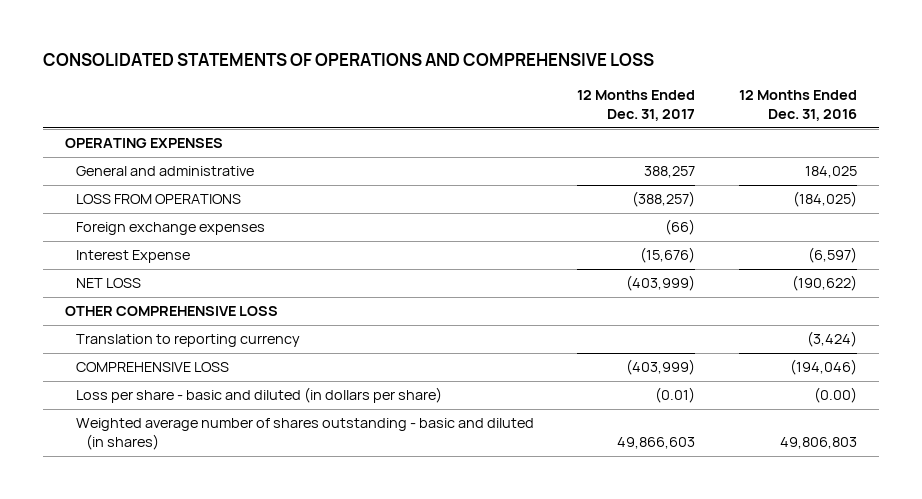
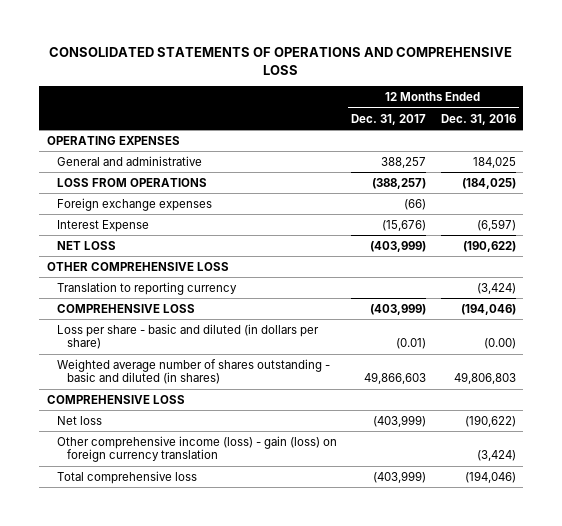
+ COMPREHENSIVE LOSS
+ Net loss | (403,999) | (190,622)
+ Other comprehensive income (loss) - gain (loss) on foreign currency translation | | (3,424)
+ Total comprehensive loss | (403,999) | (194,046)

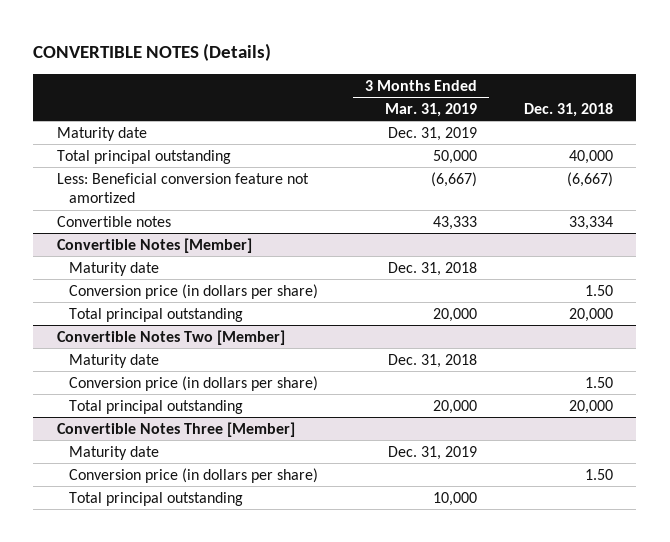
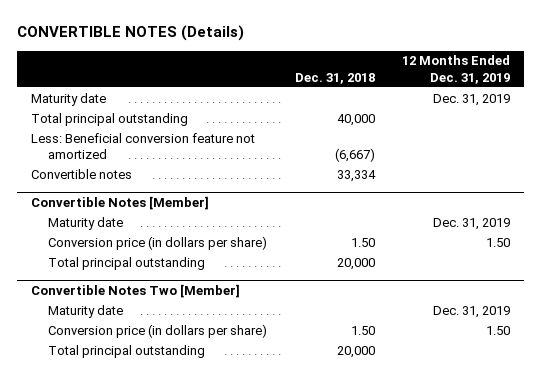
- | 3 Months Ended Mar. 31, 2019 | Dec. 31, 2018
+ | Dec. 31, 2018 | 12 Months Ended Dec. 31, 2019
- Convertible Notes Three [Member]
- Maturity date | Dec. 31, 2019 |
- Conversion price (in dollars per share) | | 1.50
- Total principal outstanding | 10,000 |

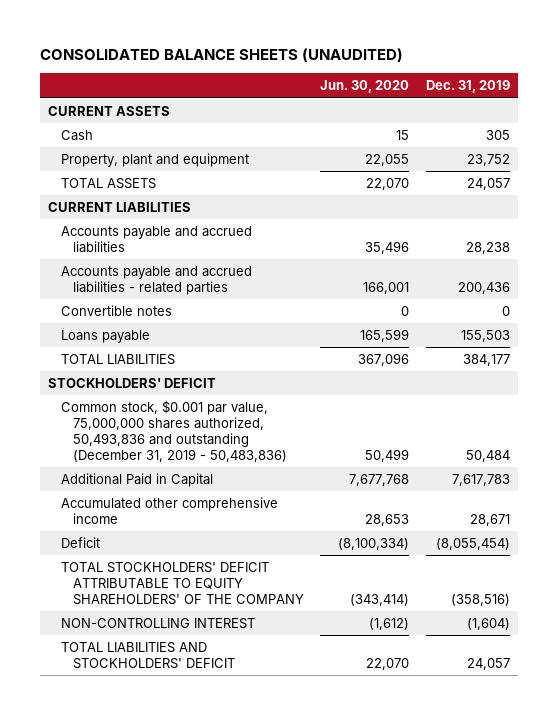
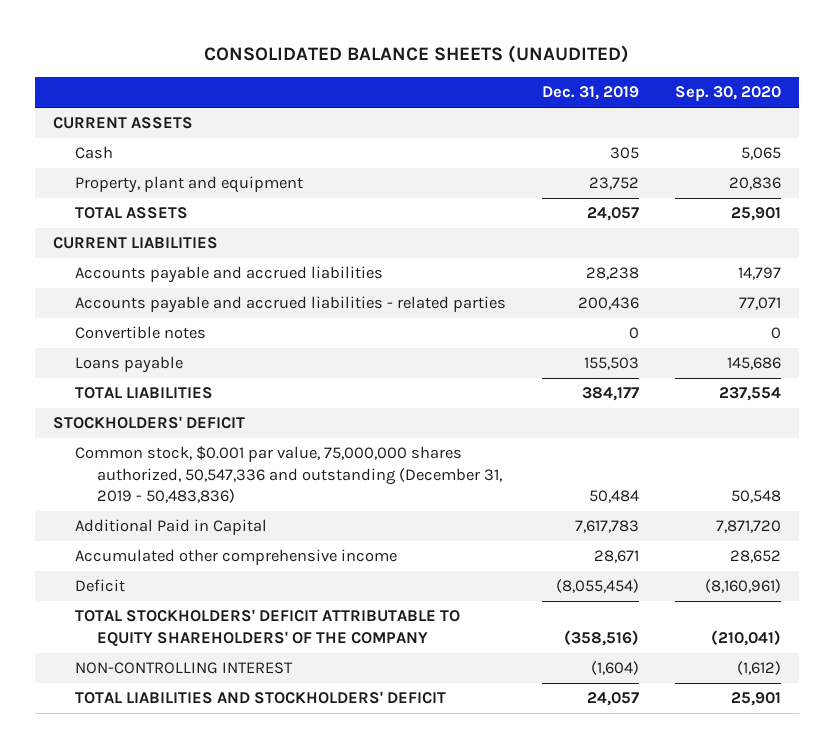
- | Jun. 30, 2020 | Dec. 31, 2019
+ | Dec. 31, 2019 | Sep. 30, 2020
- Common stock, $0.001 par value, 75,000,000 shares authorized, 50,493,836 and outstanding (December 31, 2019 - 50,483,836) | 50,499 | 50,484
+ Common stock, $0.001 par value, 75,000,000 shares authorized, 50,547,336 and outstanding (December 31, 2019 - 50,483,836) | 50,484 | 50,548

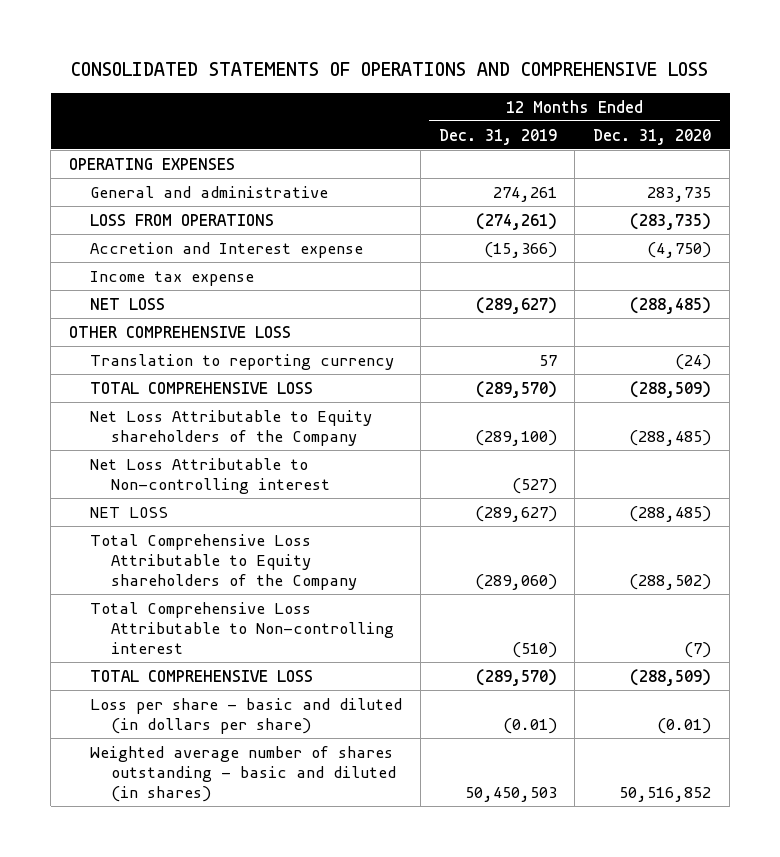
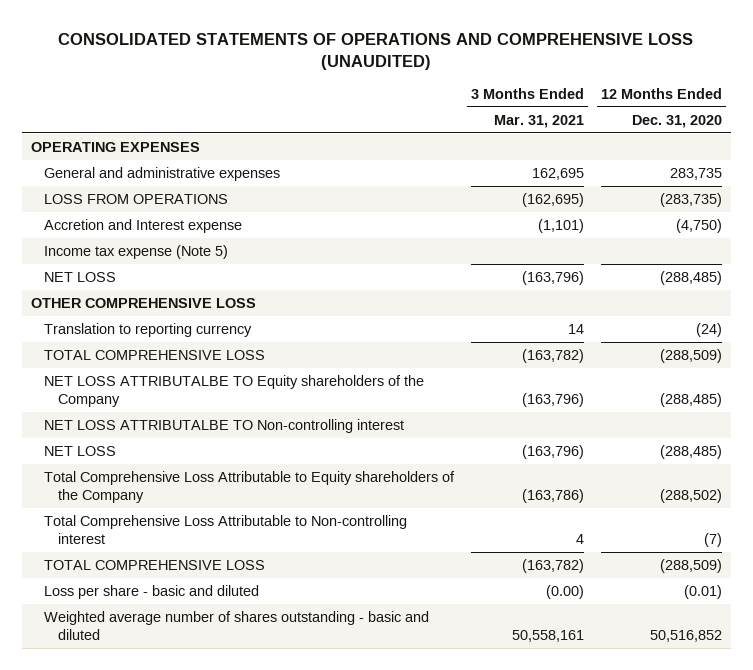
- CONSOLIDATED STATEMENTS OF OPERATIONS AND COMPREHENSIVE LOSS
+ CONSOLIDATED STATEMENTS OF OPERATIONS AND COMPREHENSIVE LOSS (UNAUDITED)
- | 12 Months Ended Dec. 31, 2019 | 12 Months Ended Dec. 31, 2020
+ | 3 Months Ended Mar. 31, 2021 | 12 Months Ended Dec. 31, 2020
- General and administrative | 274,261 | 283,735
+ General and administrative expenses | 162,695 | 283,735
- Income tax expense
+ Income tax expense (Note 5)
- Net Loss Attributable to Equity shareholders of the Company | (289,100) | (288,485)
- Net Loss Attributable to Non-controlling interest | (527) |
+ NET LOSS ATTRIBUTALBE TO Equity shareholders of the Company | (163,796) | (288,485)
+ NET LOSS ATTRIBUTALBE TO Non-controlling interest
- Loss per share - basic and diluted (in dollars per share) | (0.01) | (0.01)
- Weighted average number of shares outstanding - basic and diluted (in shares) | 50,450,503 | 50,516,852
+ Loss per share - basic and diluted | (0.00) | (0.01)
+ Weighted average number of shares outstanding - basic and diluted | 50,558,161 | 50,516,852

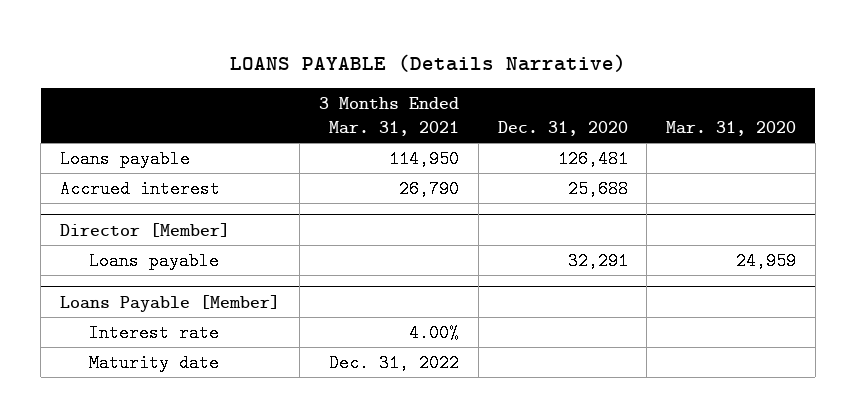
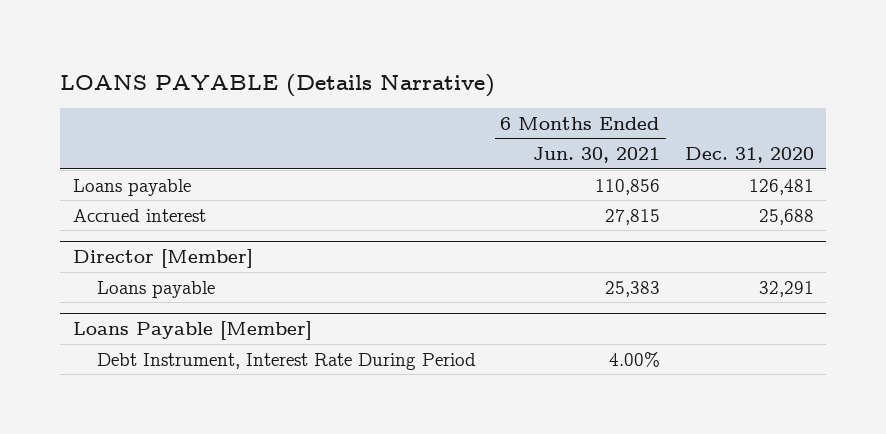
- | 3 Months Ended Mar. 31, 2021 | Dec. 31, 2020 | Mar. 31, 2020
+ | 6 Months Ended Jun. 30, 2021 | Dec. 31, 2020
@ Loans Payable [Member]
- Interest rate | 4.00% | |
- Maturity date | Dec. 31, 2022 | |
+ Debt Instrument, Interest Rate During Period | 4.00% |

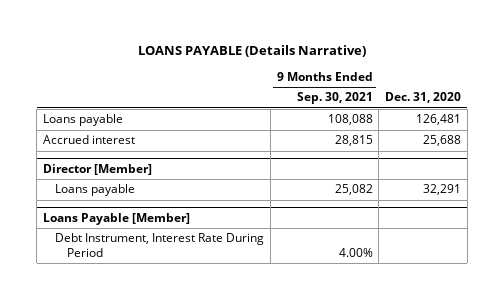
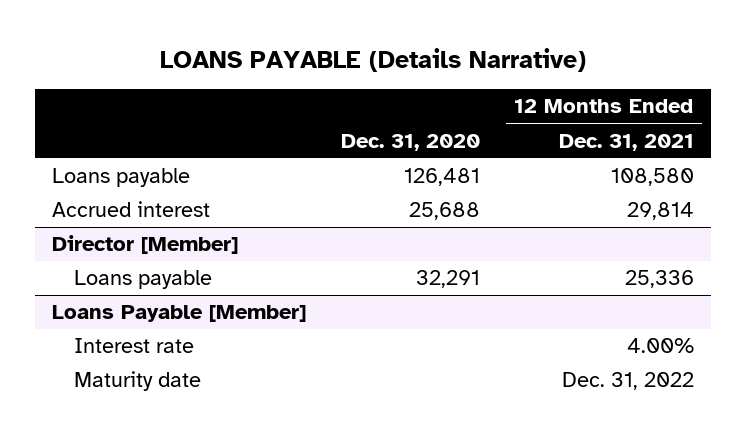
- | 9 Months Ended Sep. 30, 2021 | Dec. 31, 2020
+ | Dec. 31, 2020 | 12 Months Ended Dec. 31, 2021
@ Loans Payable [Member]
- Debt Instrument, Interest Rate During Period | 4.00% |
+ Interest rate | | 4.00%
+ Maturity date | | Dec. 31, 2022

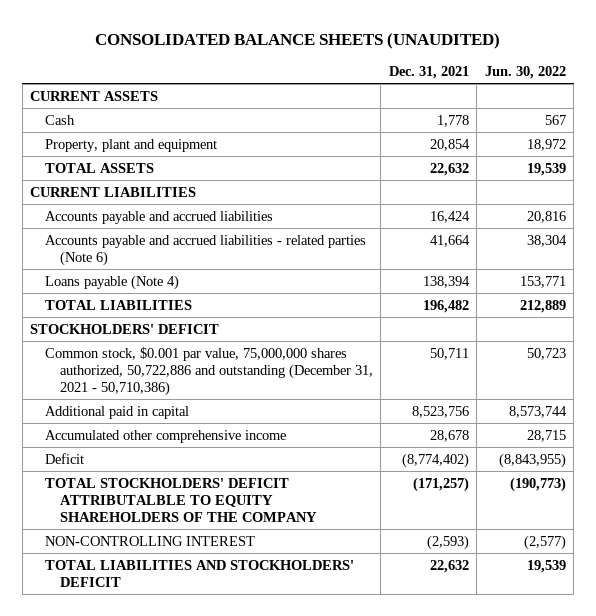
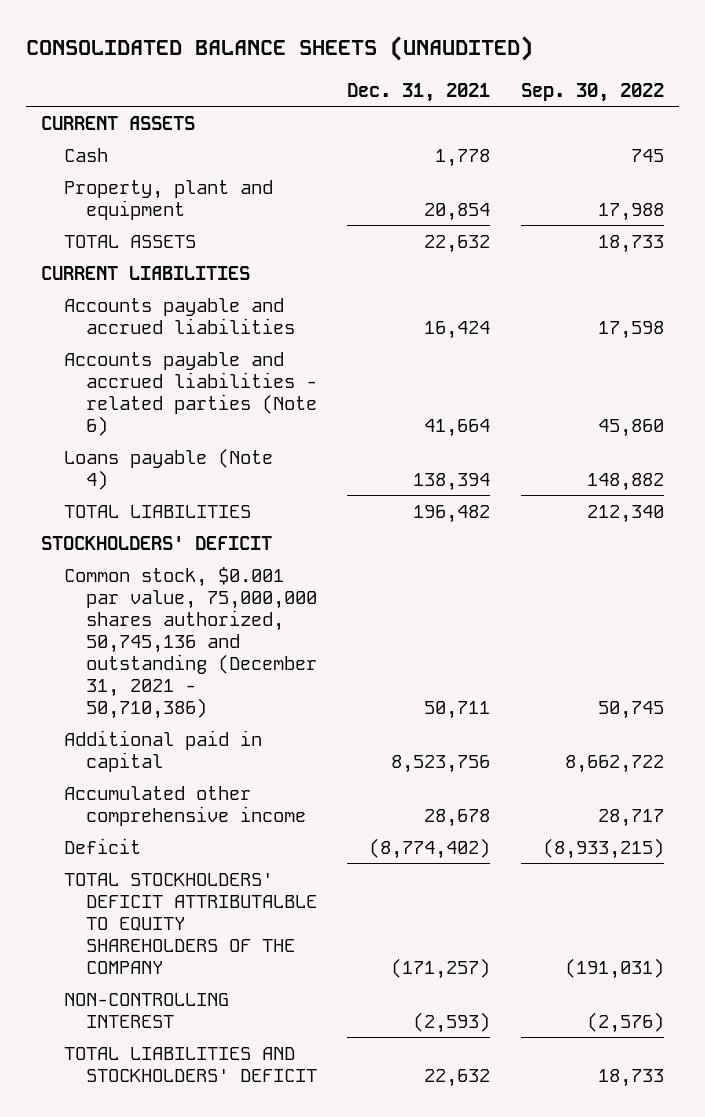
- | Dec. 31, 2021 | Jun. 30, 2022
+ | Dec. 31, 2021 | Sep. 30, 2022
- Common stock, $0.001 par value, 75,000,000 shares authorized, 50,722,886 and outstanding (December 31, 2021 - 50,710,386) | 50,711 | 50,723
+ Common stock, $0.001 par value, 75,000,000 shares authorized, 50,745,136 and outstanding (December 31, 2021 - 50,710,386) | 50,711 | 50,745

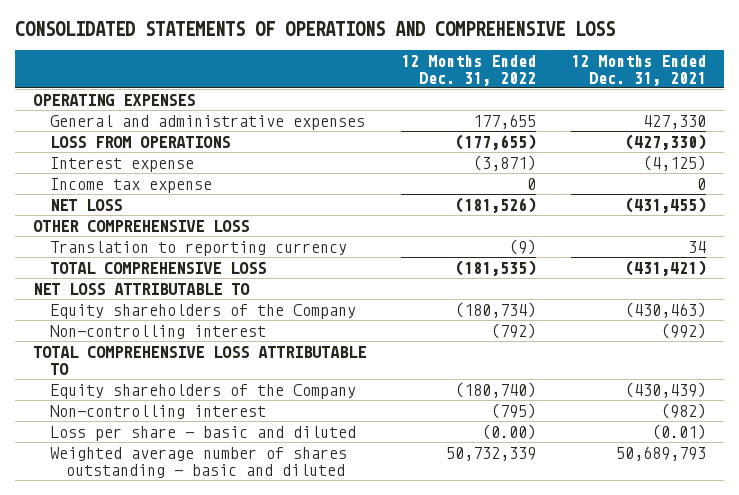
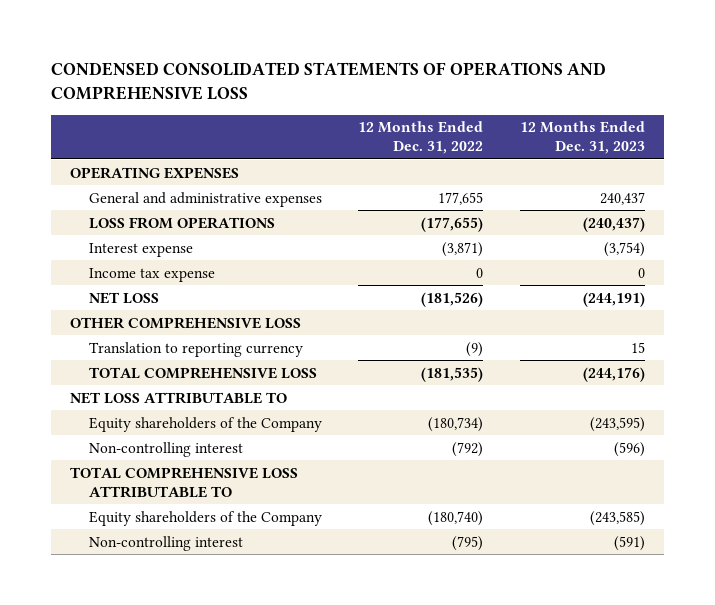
- CONSOLIDATED STATEMENTS OF OPERATIONS AND COMPREHENSIVE LOSS
+ CONDENSED CONSOLIDATED STATEMENTS OF OPERATIONS AND COMPREHENSIVE LOSS
- | 12 Months Ended Dec. 31, 2022 | 12 Months Ended Dec. 31, 2021
+ | 12 Months Ended Dec. 31, 2022 | 12 Months Ended Dec. 31, 2023
- Loss per share - basic and diluted | (0.00) | (0.01)
- Weighted average number of shares outstanding - basic and diluted | 50,732,339 | 50,689,793

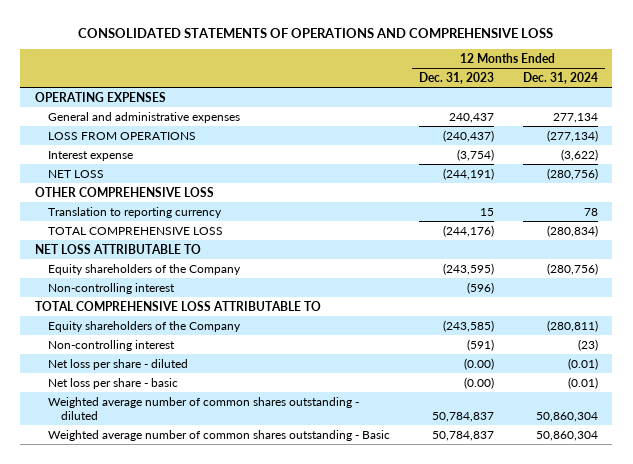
- CONDENSED CONSOLIDATED STATEMENTS OF OPERATIONS AND COMPREHENSIVE LOSS
+ CONSOLIDATED STATEMENTS OF OPERATIONS AND COMPREHENSIVE LOSS
- | 12 Months Ended Dec. 31, 2022 | 12 Months Ended Dec. 31, 2023
+ | 12 Months Ended Dec. 31, 2023 | 12 Months Ended Dec. 31, 2024
- Income tax expense | 0 | 0
+ Net loss per share - diluted | (0.00) | (0.01)
+ Net loss per share - basic | (0.00) | (0.01)
+ Weighted average number of common shares outstanding - diluted | 50,784,837 | 50,860,304
+ Weighted average number of common shares outstanding - Basic | 50,784,837 | 50,860,304

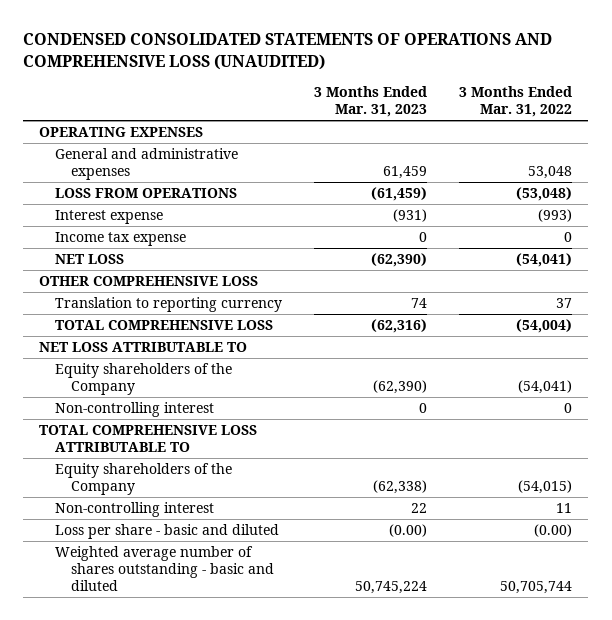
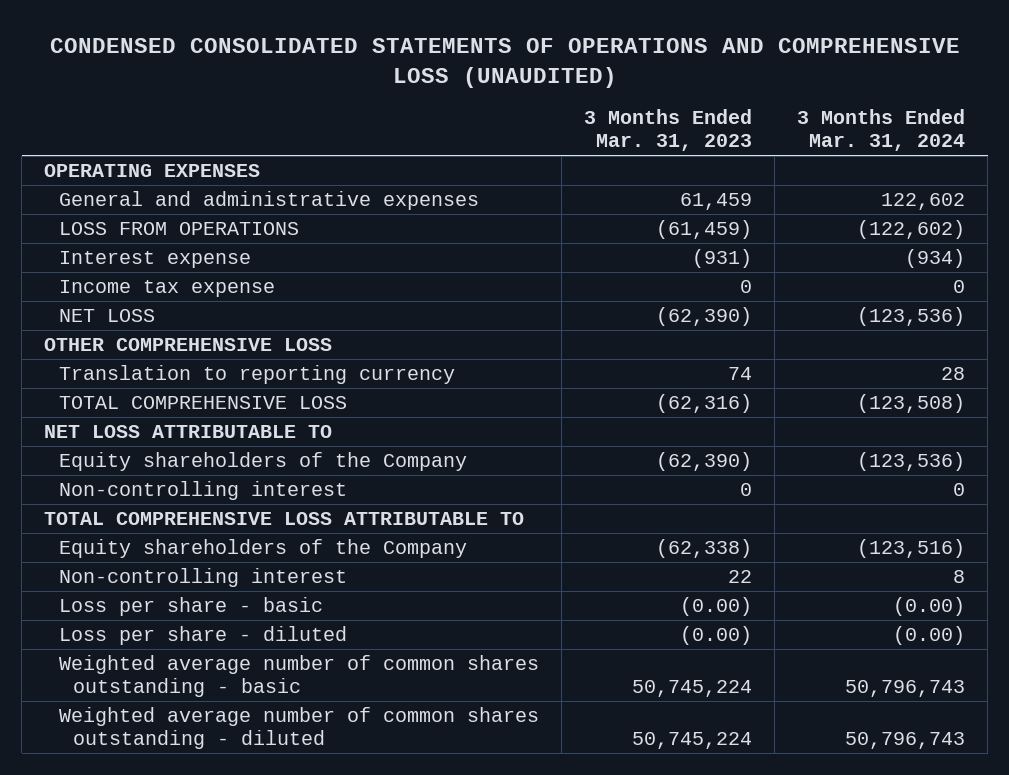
- | 3 Months Ended Mar. 31, 2023 | 3 Months Ended Mar. 31, 2022
+ | 3 Months Ended Mar. 31, 2023 | 3 Months Ended Mar. 31, 2024
- Loss per share - basic and diluted | (0.00) | (0.00)
- Weighted average number of shares outstanding - basic and diluted | 50,745,224 | 50,705,744
+ Loss per share - basic | (0.00) | (0.00)
+ Loss per share - diluted | (0.00) | (0.00)
+ Weighted average number of common shares outstanding - basic | 50,745,224 | 50,796,743
+ Weighted average number of common shares outstanding - diluted | 50,745,224 | 50,796,743

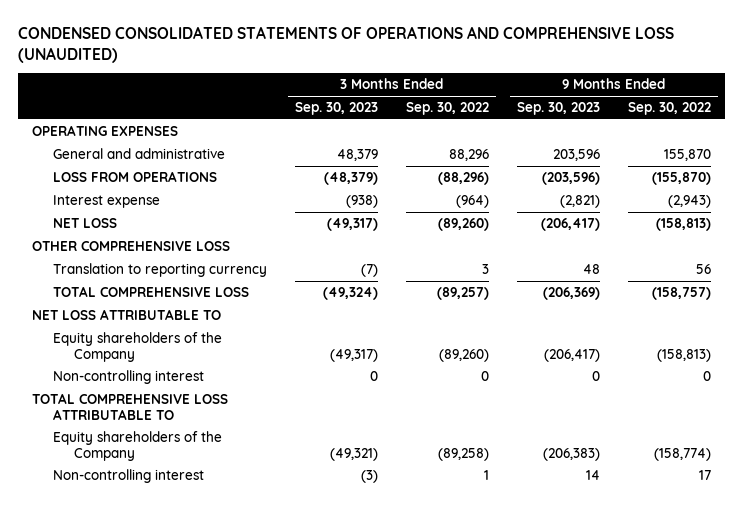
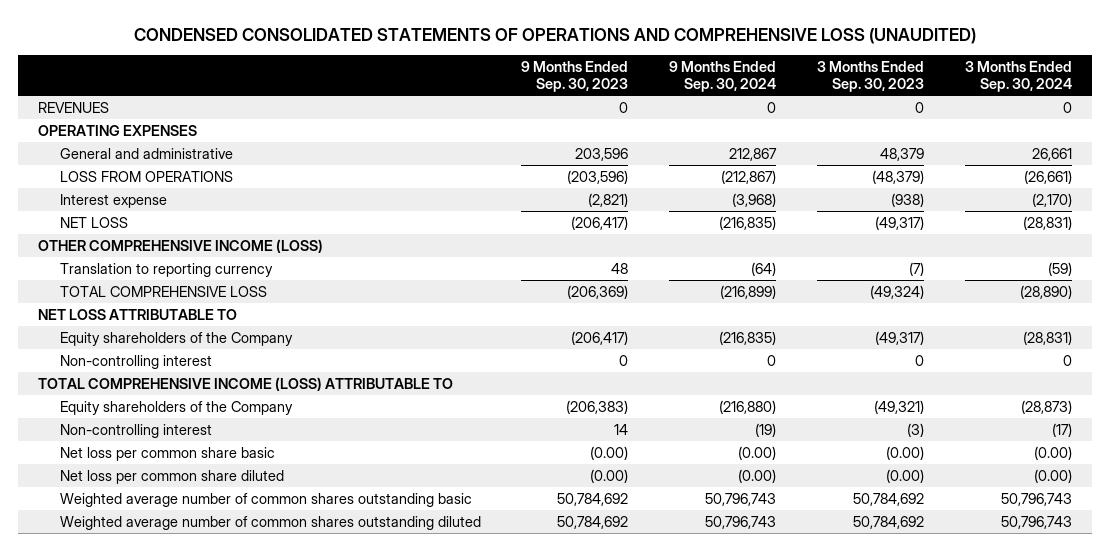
- | 3 Months Ended Sep. 30, 2023 | 3 Months Ended Sep. 30, 2022 | 9 Months Ended Sep. 30, 2023 | 9 Months Ended Sep. 30, 2022
+ | 9 Months Ended Sep. 30, 2023 | 9 Months Ended Sep. 30, 2024 | 3 Months Ended Sep. 30, 2023 | 3 Months Ended Sep. 30, 2024
+ REVENUES | 0 | 0 | 0 | 0
- OTHER COMPREHENSIVE LOSS
+ OTHER COMPREHENSIVE INCOME (LOSS)
- TOTAL COMPREHENSIVE LOSS ATTRIBUTABLE TO
+ TOTAL COMPREHENSIVE INCOME (LOSS) ATTRIBUTABLE TO
+ Net loss per common share basic | (0.00) | (0.00) | (0.00) | (0.00)
+ Net loss per common share diluted | (0.00) | (0.00) | (0.00) | (0.00)
+ Weighted average number of common shares outstanding basic | 50,784,692 | 50,796,743 | 50,784,692 | 50,796,743
+ Weighted average number of common shares outstanding diluted | 50,784,692 | 50,796,743 | 50,784,692 | 50,796,743

